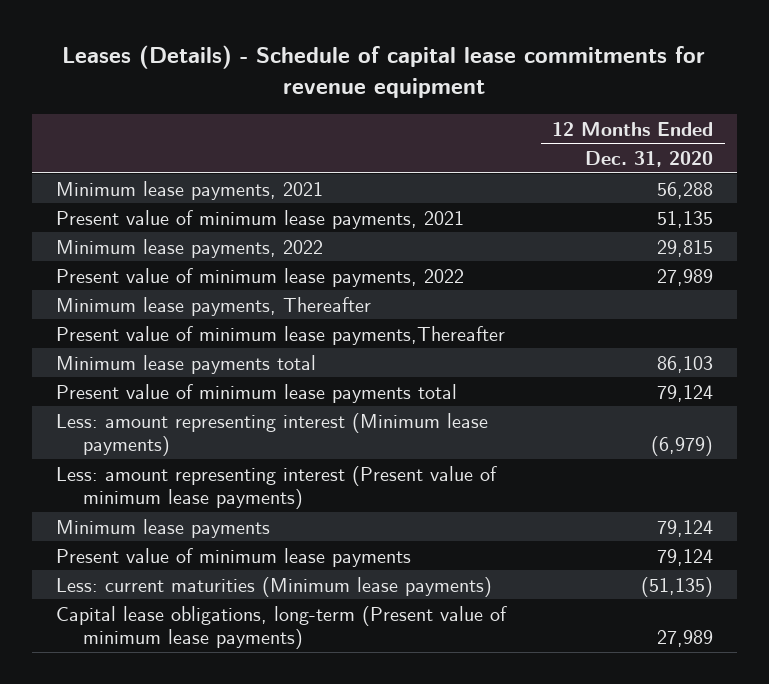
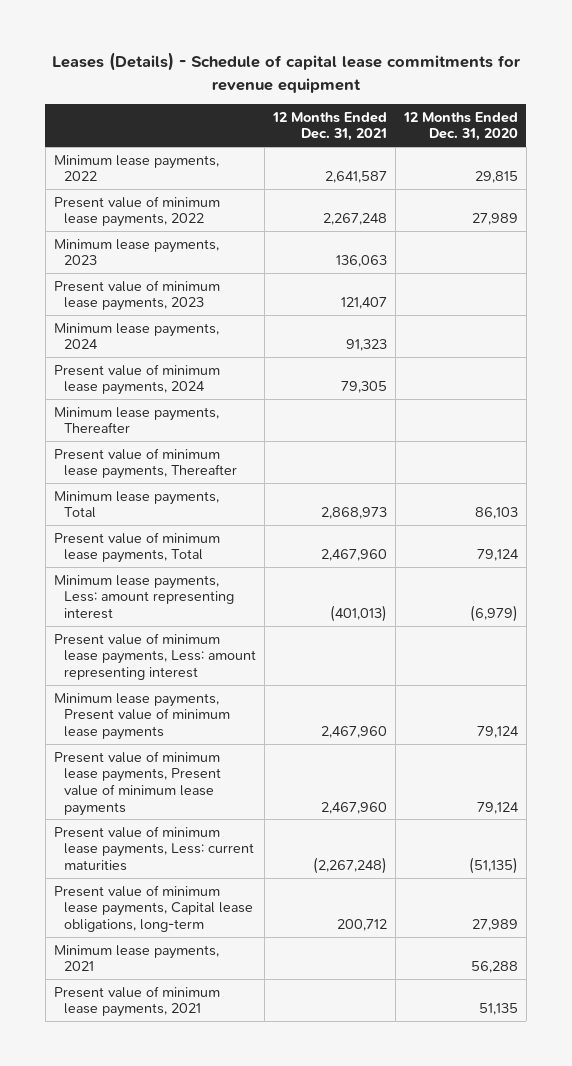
- | 12 Months Ended Dec. 31, 2020
+ | 12 Months Ended Dec. 31, 2021 | 12 Months Ended Dec. 31, 2020
+ Minimum lease payments, 2023 | 136,063 |
+ Present value of minimum lease payments, 2023 | 121,407 |
+ Minimum lease payments, 2024 | 91,323 |
+ Present value of minimum lease payments, 2024 | 79,305 |
- Present value of minimum lease payments,Thereafter
- Minimum lease payments total | 86,103
- Present value of minimum lease payments total | 79,124
- Less: amount representing interest (Minimum lease payments) | (6,979)
- Less: amount representing interest (Present value of minimum lease payments)
- Minimum lease payments | 79,124
- Present value of minimum lease payments | 79,124
- Less: current maturities (Minimum lease payments) | (51,135)
- Capital lease obligations, long-term (Present value of minimum lease payments) | 27,989
+ Present value of minimum lease payments, Thereafter
+ Minimum lease payments, Total | 2,868,973 | 86,103
+ Present value of minimum lease payments, Total | 2,467,960 | 79,124
+ Minimum lease payments, Less: amount representing interest | (401,013) | (6,979)
+ Present value of minimum lease payments, Less: amount representing interest
+ Minimum lease payments, Present value of minimum lease payments | 2,467,960 | 79,124
+ Present value of minimum lease payments, Present value of minimum lease payments | 2,467,960 | 79,124
+ Present value of minimum lease payments, Less: current maturities | (2,267,248) | (51,135)
+ Present value of minimum lease payments, Capital lease obligations, long-term | 200,712 | 27,989
moved down: Minimum lease payments, 2021 | | 56,288
moved down: Present value of minimum lease payments, 2021 | | 51,135

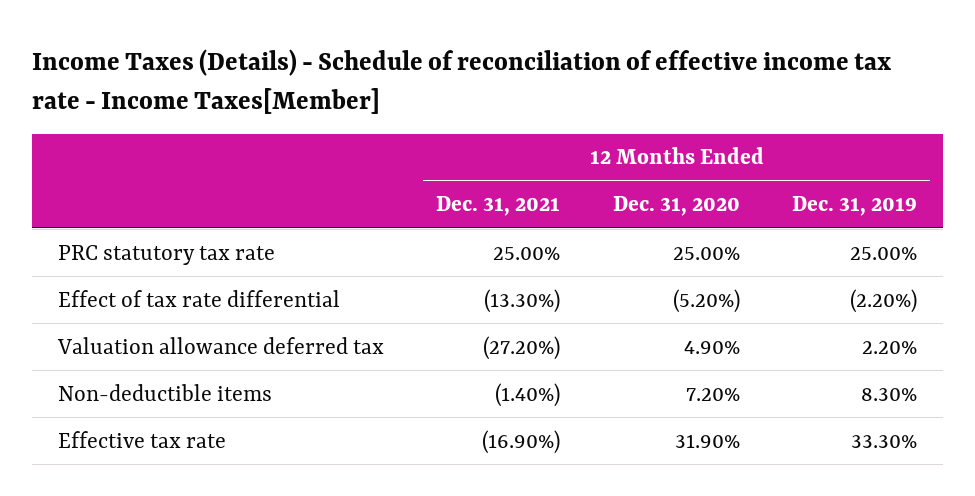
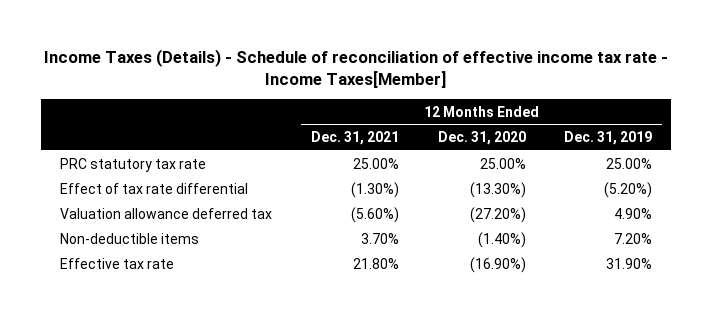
- Effect of tax rate differential | (13.30%) | (5.20%) | (2.20%)
- Valuation allowance deferred tax | (27.20%) | 4.90% | 2.20%
- Non-deductible items | (1.40%) | 7.20% | 8.30%
- Effective tax rate | (16.90%) | 31.90% | 33.30%
+ Effect of tax rate differential | (1.30%) | (13.30%) | (5.20%)
+ Valuation allowance deferred tax | (5.60%) | (27.20%) | 4.90%
+ Non-deductible items | 3.70% | (1.40%) | 7.20%
+ Effective tax rate | 21.80% | (16.90%) | 31.90%

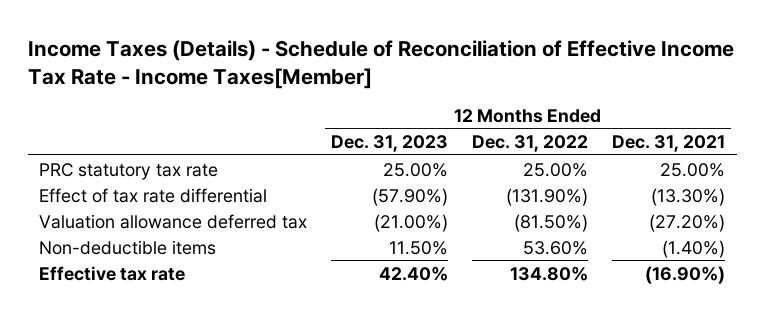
- Income Taxes (Details) - Schedule of reconciliation of effective income tax rate - Income Taxes[Member]
+ Income Taxes (Details) - Schedule of Reconciliation of Effective Income Tax Rate - Income Taxes[Member]
- | 12 Months Ended Dec. 31, 2021 | 12 Months Ended Dec. 31, 2020 | 12 Months Ended Dec. 31, 2019
+ | 12 Months Ended Dec. 31, 2023 | 12 Months Ended Dec. 31, 2022 | 12 Months Ended Dec. 31, 2021
- Effect of tax rate differential | (1.30%) | (13.30%) | (5.20%)
- Valuation allowance deferred tax | (5.60%) | (27.20%) | 4.90%
- Non-deductible items | 3.70% | (1.40%) | 7.20%
- Effective tax rate | 21.80% | (16.90%) | 31.90%
+ Effect of tax rate differential | (57.90%) | (131.90%) | (13.30%)
+ Valuation allowance deferred tax | (21.00%) | (81.50%) | (27.20%)
+ Non-deductible items | 11.50% | 53.60% | (1.40%)
+ Effective tax rate | 42.40% | 134.80% | (16.90%)

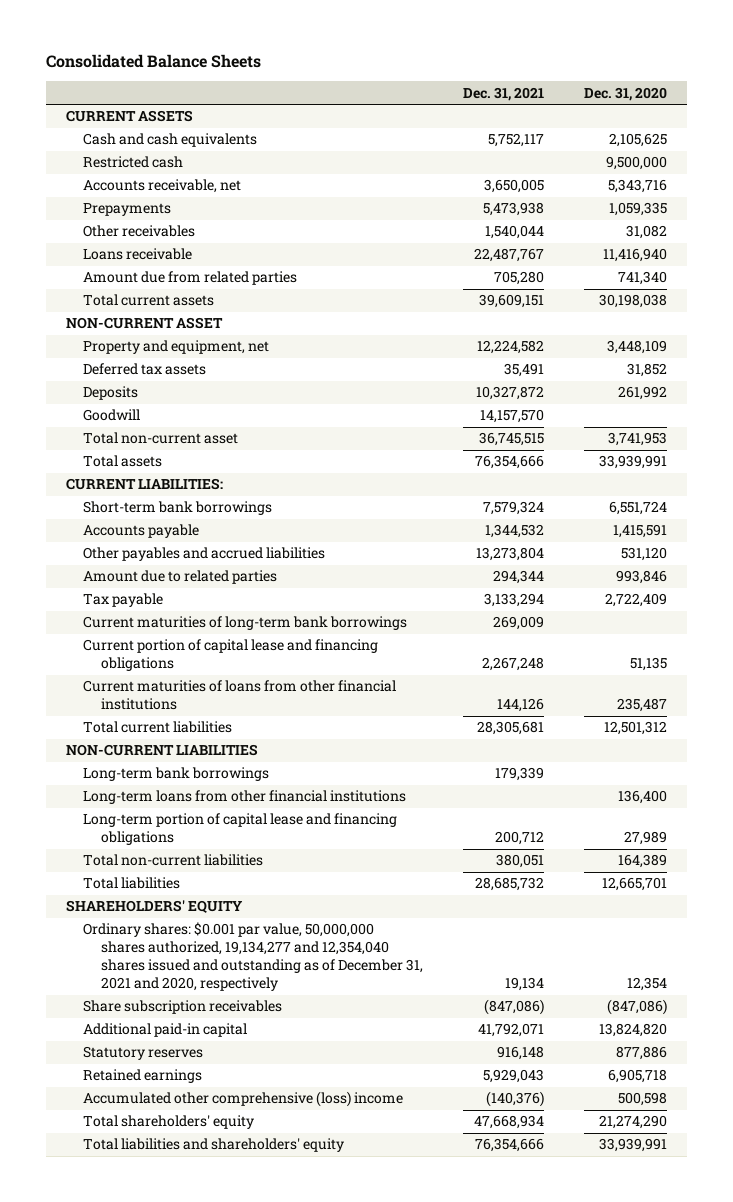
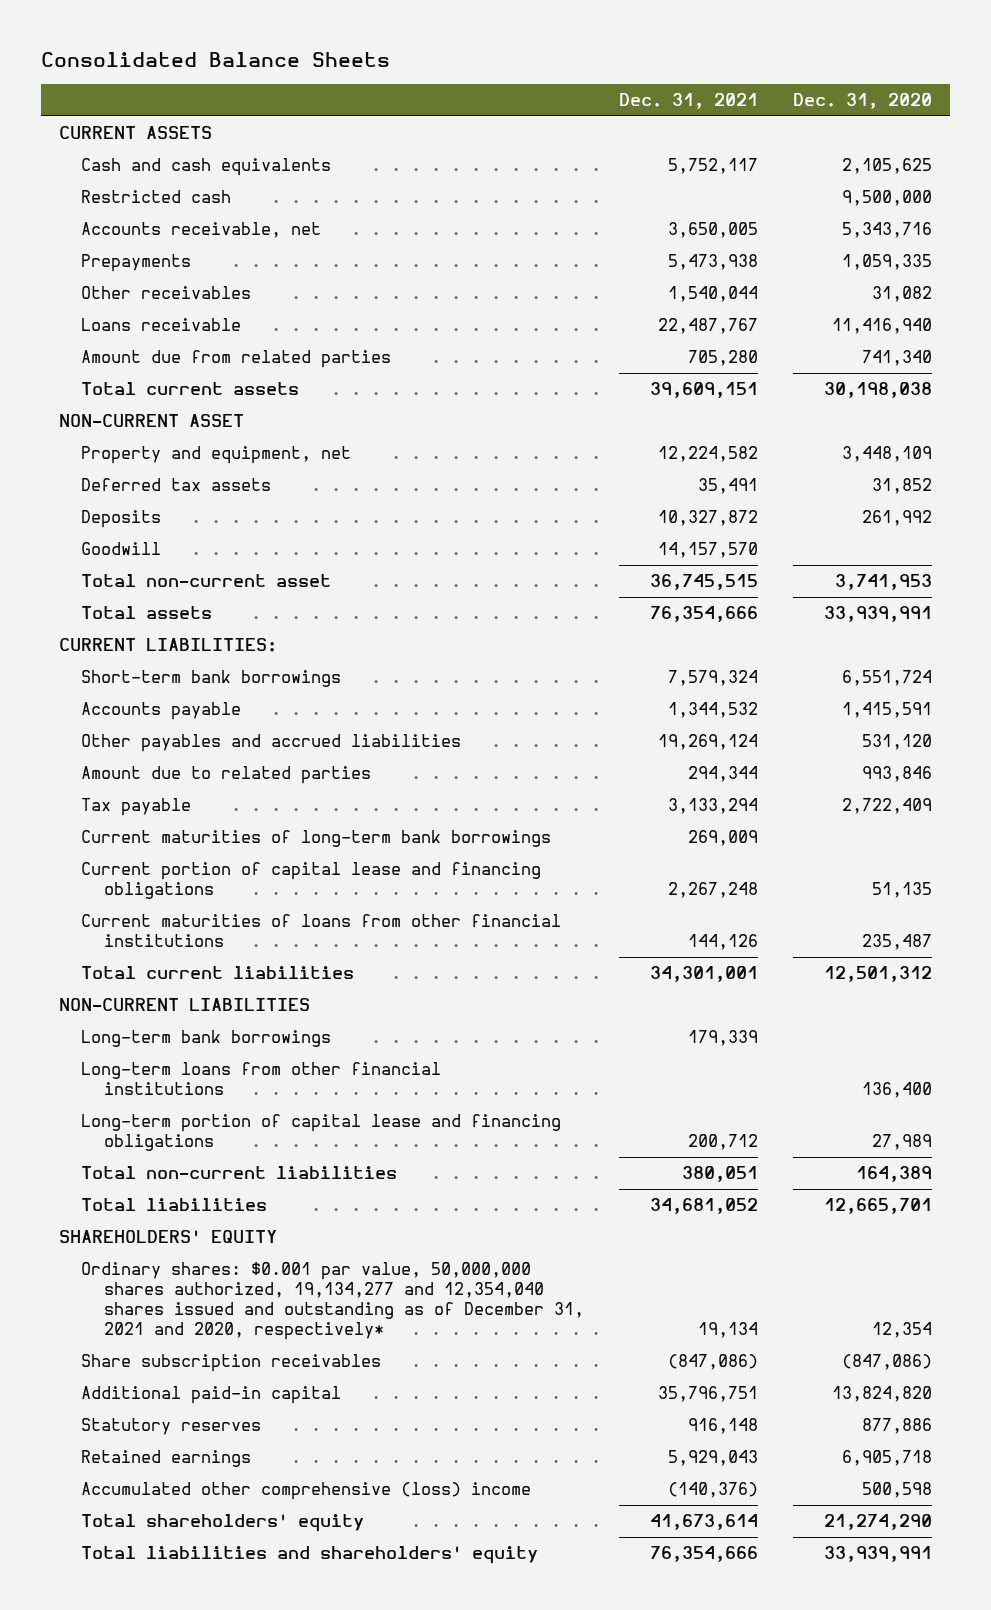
- Other payables and accrued liabilities | 13,273,804 | 531,120
+ Other payables and accrued liabilities | 19,269,124 | 531,120
- Total current liabilities | 28,305,681 | 12,501,312
+ Total current liabilities | 34,301,001 | 12,501,312
- Total liabilities | 28,685,732 | 12,665,701
+ Total liabilities | 34,681,052 | 12,665,701
- Ordinary shares: $0.001 par value, 50,000,000 shares authorized, 19,134,277 and 12,354,040 shares issued and outstanding as of December 31, 2021 and 2020, respectively | 19,134 | 12,354
+ Ordinary shares: $0.001 par value, 50,000,000 shares authorized, 19,134,277 and 12,354,040 shares issued and outstanding as of December 31, 2021 and 2020, respectively* | 19,134 | 12,354
- Additional paid-in capital | 41,792,071 | 13,824,820
+ Additional paid-in capital | 35,796,751 | 13,824,820
- Total shareholders' equity | 47,668,934 | 21,274,290
+ Total shareholders' equity | 41,673,614 | 21,274,290

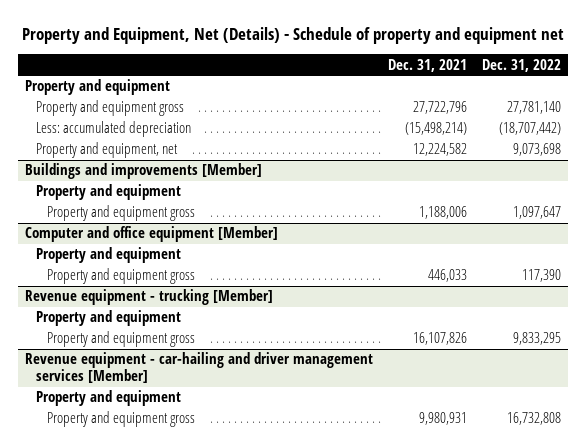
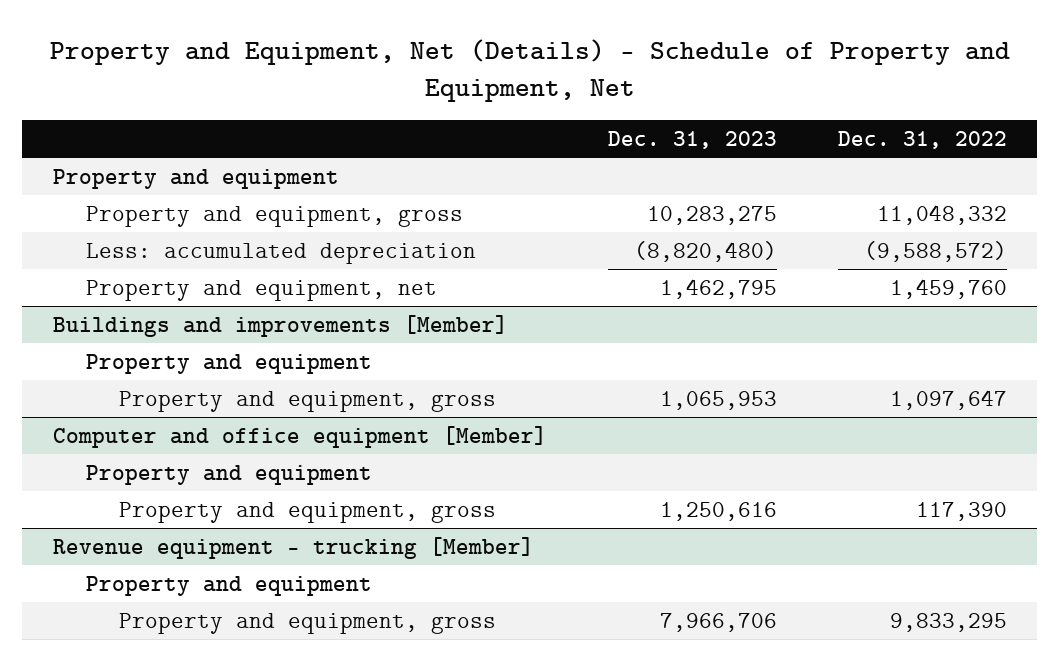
- Property and Equipment, Net (Details) - Schedule of property and equipment net
+ Property and Equipment, Net (Details) - Schedule of Property and Equipment, Net
- | Dec. 31, 2021 | Dec. 31, 2022
+ | Dec. 31, 2023 | Dec. 31, 2022
- Property and equipment gross | 27,722,796 | 27,781,140
- Less: accumulated depreciation | (15,498,214) | (18,707,442)
- Property and equipment, net | 12,224,582 | 9,073,698
+ Property and equipment, gross | 10,283,275 | 11,048,332
+ Less: accumulated depreciation | (8,820,480) | (9,588,572)
+ Property and equipment, net | 1,462,795 | 1,459,760
@ Buildings and improvements [Member]
- Property and equipment gross | 1,188,006 | 1,097,647
+ Property and equipment, gross | 1,065,953 | 1,097,647
@ Computer and office equipment [Member]
- Property and equipment gross | 446,033 | 117,390
+ Property and equipment, gross | 1,250,616 | 117,390
@ Revenue equipment - trucking [Member]
- Property and equipment gross | 16,107,826 | 9,833,295
- Revenue equipment - car-hailing and driver management services [Member]
- Property and equipment
- Property and equipment gross | 9,980,931 | 16,732,808
@ Revenue equipment - trucking [Member]
+ Property and equipment, gross | 7,966,706 | 9,833,295

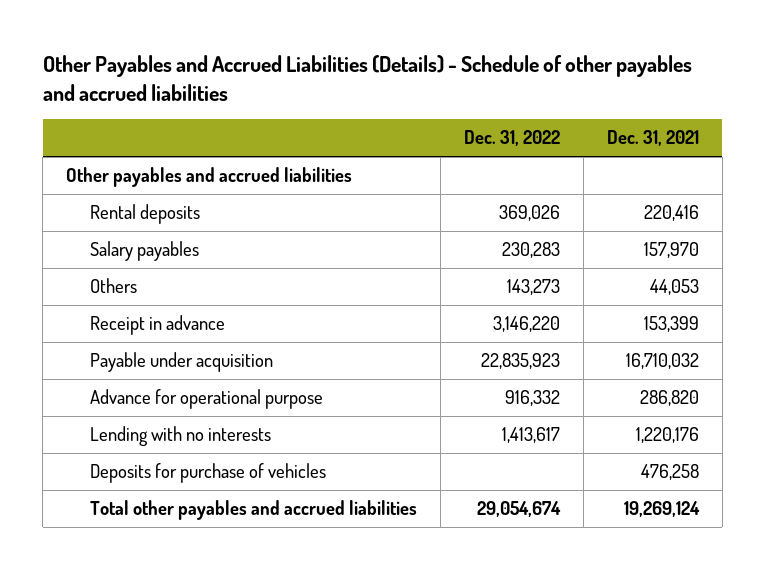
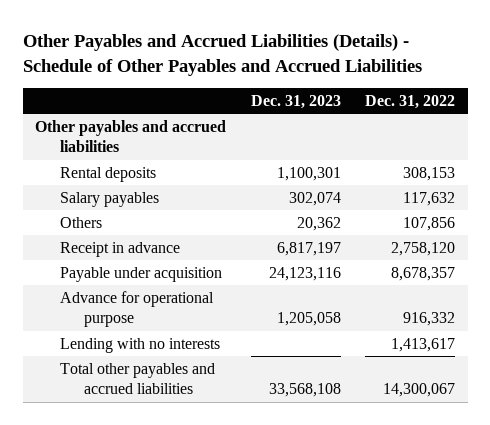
- Other Payables and Accrued Liabilities (Details) - Schedule of other payables and accrued liabilities
+ Other Payables and Accrued Liabilities (Details) - Schedule of Other Payables and Accrued Liabilities
- | Dec. 31, 2022 | Dec. 31, 2021
+ | Dec. 31, 2023 | Dec. 31, 2022
- Rental deposits | 369,026 | 220,416
- Salary payables | 230,283 | 157,970
- Others | 143,273 | 44,053
- Receipt in advance | 3,146,220 | 153,399
- Payable under acquisition | 22,835,923 | 16,710,032
+ Rental deposits | 1,100,301 | 308,153
+ Salary payables | 302,074 | 117,632
+ Others | 20,362 | 107,856
+ Receipt in advance | 6,817,197 | 2,758,120
+ Payable under acquisition | 24,123,116 | 8,678,357
- Deposits for purchase of vehicles | | 476,258
- Total other payables and accrued liabilities | 29,054,674 | 19,269,124
+ Total other payables and accrued liabilities | 33,568,108 | 14,300,067

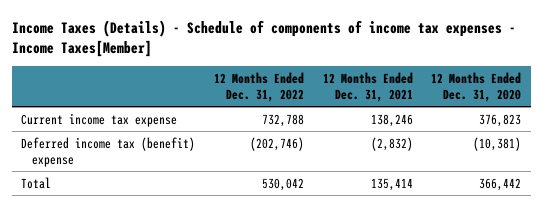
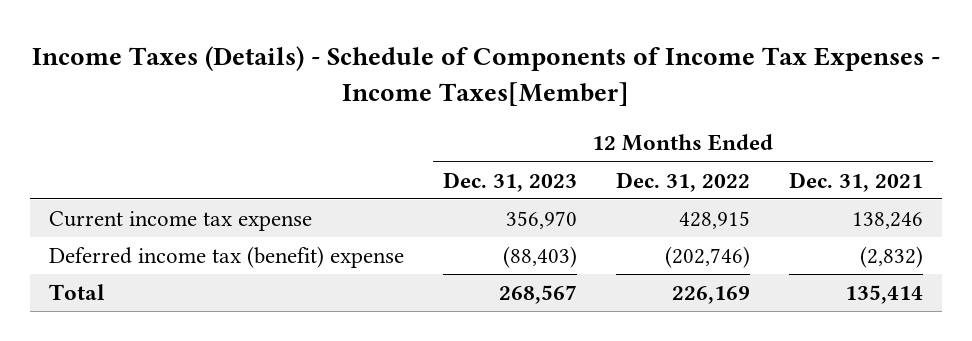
- Income Taxes (Details) - Schedule of components of income tax expenses - Income Taxes[Member]
+ Income Taxes (Details) - Schedule of Components of Income Tax Expenses - Income Taxes[Member]
- | 12 Months Ended Dec. 31, 2022 | 12 Months Ended Dec. 31, 2021 | 12 Months Ended Dec. 31, 2020
+ | 12 Months Ended Dec. 31, 2023 | 12 Months Ended Dec. 31, 2022 | 12 Months Ended Dec. 31, 2021
- Current income tax expense | 732,788 | 138,246 | 376,823
+ Current income tax expense | 356,970 | 428,915 | 138,246
- Total | 530,042 | 135,414 | 366,442
+ Total | 268,567 | 226,169 | 135,414

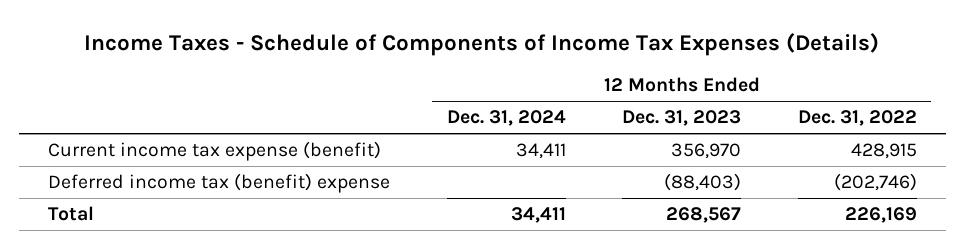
- Income Taxes (Details) - Schedule of Components of Income Tax Expenses - Income Taxes[Member]
+ Income Taxes - Schedule of Components of Income Tax Expenses (Details)
- | 12 Months Ended Dec. 31, 2023 | 12 Months Ended Dec. 31, 2022 | 12 Months Ended Dec. 31, 2021
+ | 12 Months Ended Dec. 31, 2024 | 12 Months Ended Dec. 31, 2023 | 12 Months Ended Dec. 31, 2022
- Current income tax expense | 356,970 | 428,915 | 138,246
+ Current income tax expense (benefit) | 34,411 | 356,970 | 428,915

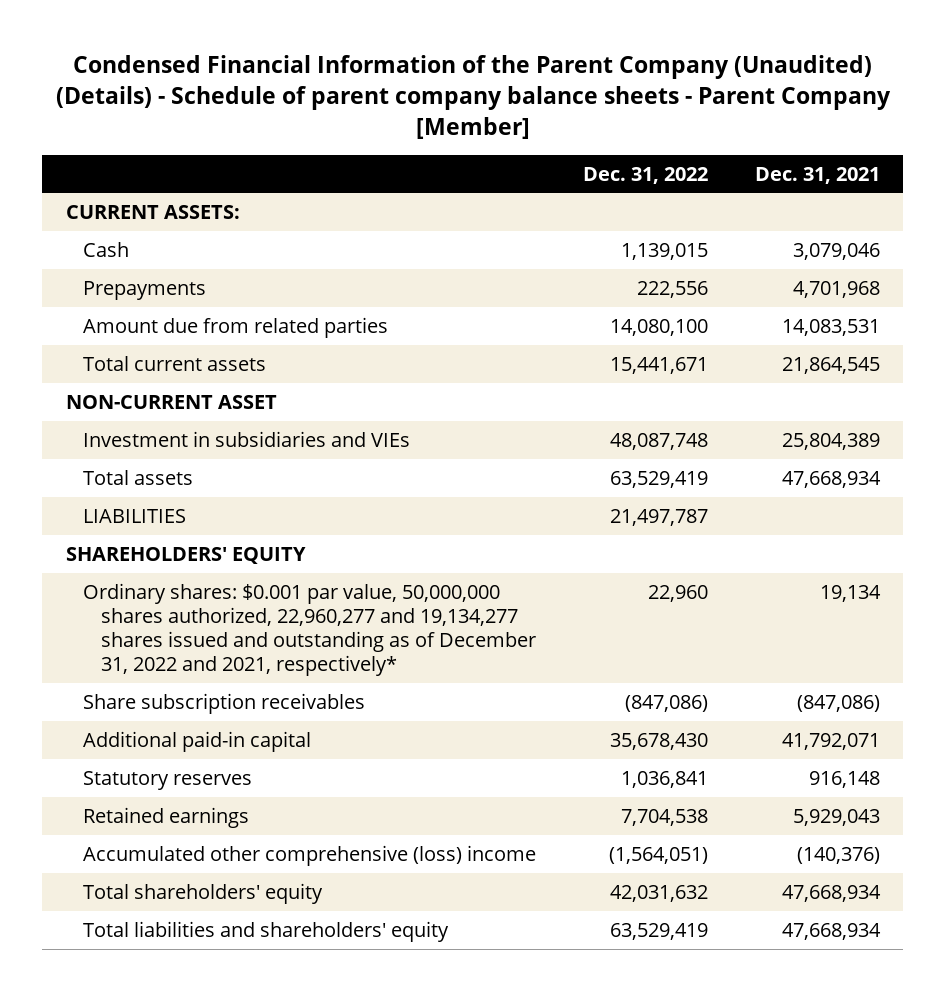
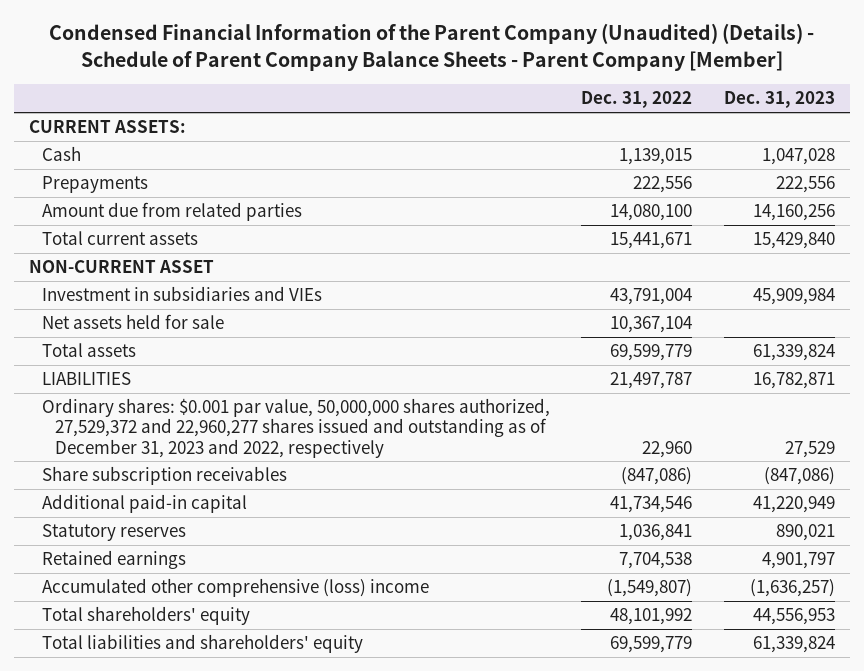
- Condensed Financial Information of the Parent Company (Unaudited) (Details) - Schedule of parent company balance sheets - Parent Company [Member]
+ Condensed Financial Information of the Parent Company (Unaudited) (Details) - Schedule of Parent Company Balance Sheets - Parent Company [Member]
- | Dec. 31, 2022 | Dec. 31, 2021
+ | Dec. 31, 2022 | Dec. 31, 2023
- Investment in subsidiaries and VIEs | 48,087,748 | 25,804,389
- Total assets | 63,529,419 | 47,668,934
+ Investment in subsidiaries and VIEs | 43,791,004 | 45,909,984
+ Net assets held for sale | 10,367,104 |
+ Total assets | 69,599,779 | 61,339,824
- SHAREHOLDERS' EQUITY
- Ordinary shares: $0.001 par value, 50,000,000 shares authorized, 22,960,277 and 19,134,277 shares issued and outstanding as of December 31, 2022 and 2021, respectively* | 22,960 | 19,134
+ Ordinary shares: $0.001 par value, 50,000,000 shares authorized, 27,529,372 and 22,960,277 shares issued and outstanding as of December 31, 2023 and 2022, respectively | 22,960 | 27,529
- Additional paid-in capital | 35,678,430 | 41,792,071
+ Additional paid-in capital | 41,734,546 | 41,220,949
- Accumulated other comprehensive (loss) income | (1,564,051) | (140,376)
- Total shareholders' equity | 42,031,632 | 47,668,934
- Total liabilities and shareholders' equity | 63,529,419 | 47,668,934
+ Accumulated other comprehensive (loss) income | (1,549,807) | (1,636,257)
+ Total shareholders' equity | 48,101,992 | 44,556,953
+ Total liabilities and shareholders' equity | 69,599,779 | 61,339,824

